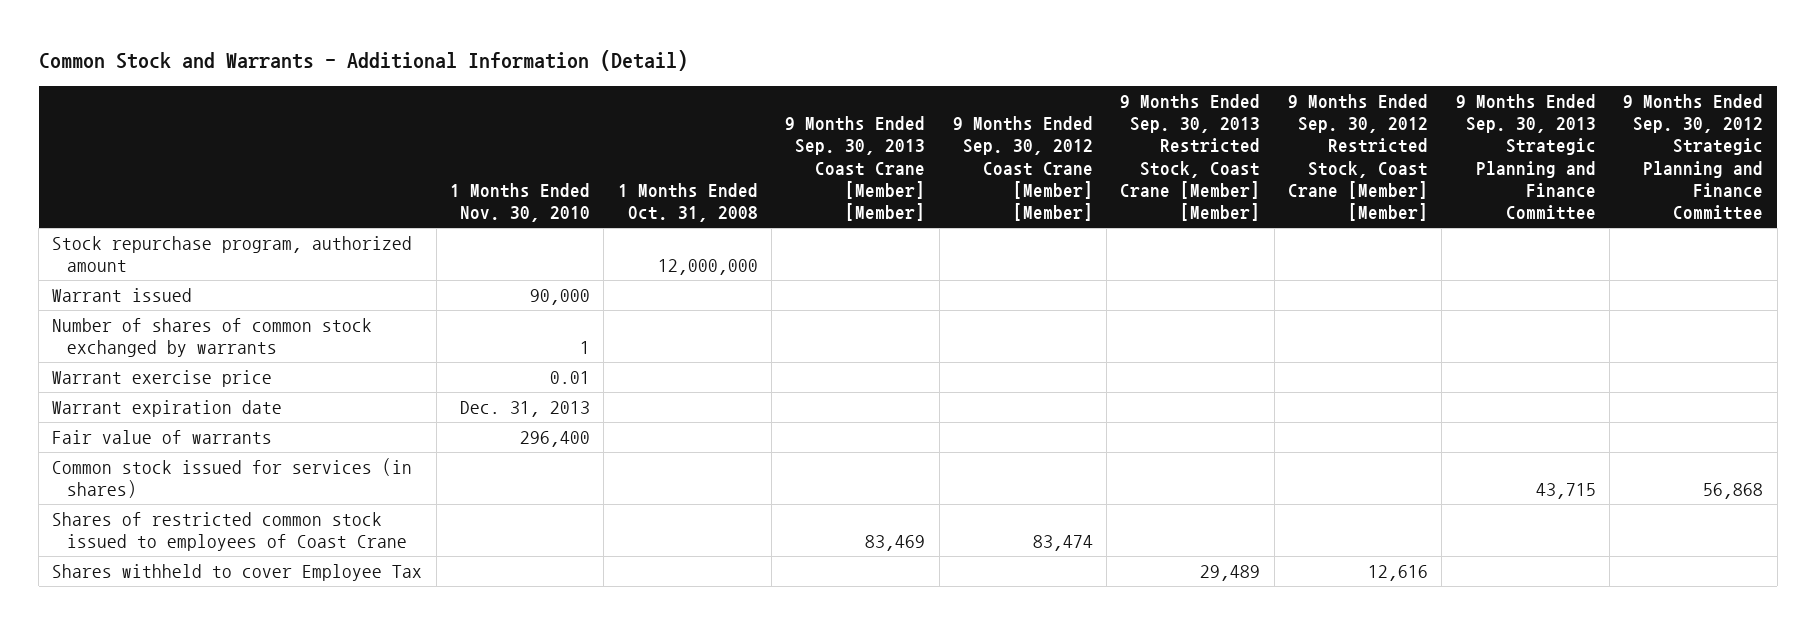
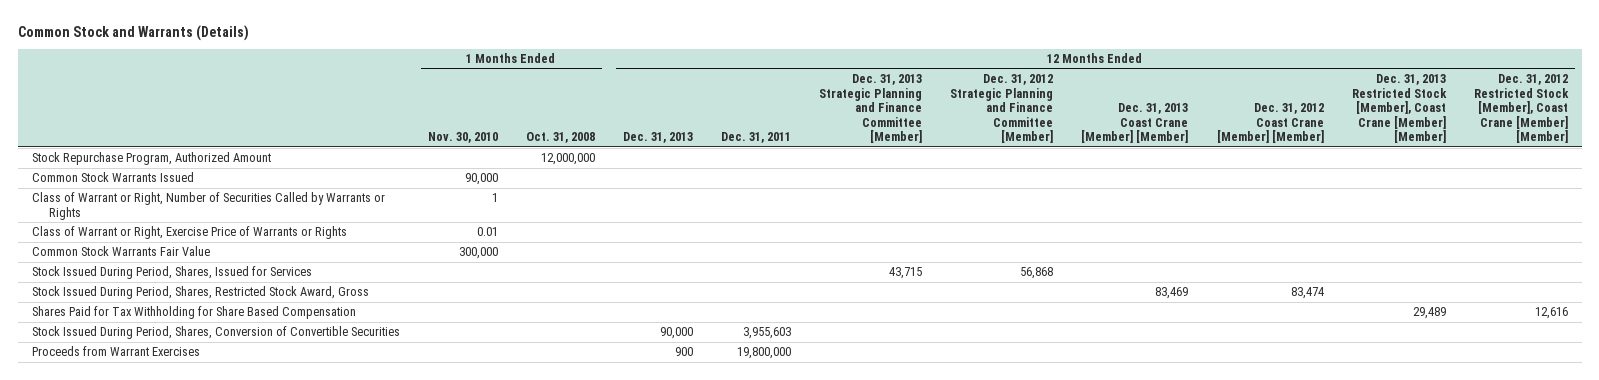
- Common Stock and Warrants - Additional Information (Detail)
+ Common Stock and Warrants (Details)
- | 1 Months Ended Nov. 30, 2010 | 1 Months Ended Oct. 31, 2008 | 9 Months Ended Sep. 30, 2013 Coast Crane [Member] [Member] | 9 Months Ended Sep. 30, 2012 Coast Crane [Member] [Member] | 9 Months Ended Sep. 30, 2013 Restricted Stock, Coast Crane [Member] [Member] | 9 Months Ended Sep. 30, 2012 Restricted Stock, Coast Crane [Member] [Member] | 9 Months Ended Sep. 30, 2013 Strategic Planning and Finance Committee | 9 Months Ended Sep. 30, 2012 Strategic Planning and Finance Committee
+ | 1 Months Ended Nov. 30, 2010 | 1 Months Ended Oct. 31, 2008 | 12 Months Ended Dec. 31, 2013 | 12 Months Ended Dec. 31, 2011 | 12 Months Ended Dec. 31, 2013 Strategic Planning and Finance Committee [Member] | 12 Months Ended Dec. 31, 2012 Strategic Planning and Finance Committee [Member] | 12 Months Ended Dec. 31, 2013 Coast Crane [Member] [Member] | 12 Months Ended Dec. 31, 2012 Coast Crane [Member] [Member] | 12 Months Ended Dec. 31, 2013 Restricted Stock [Member], Coast Crane [Member] [Member] | 12 Months Ended Dec. 31, 2012 Restricted Stock [Member], Coast Crane [Member] [Member]
- Stock repurchase program, authorized amount | | 12,000,000 | | | | | |
- Warrant issued | 90,000 | | | | | | |
- Number of shares of common stock exchanged by warrants | 1 | | | | | | |
- Warrant exercise price | 0.01 | | | | | | |
- Warrant expiration date | Dec. 31, 2013 | | | | | | |
- Fair value of warrants | 296,400 | | | | | | |
- Common stock issued for services (in shares) | | | | | | | 43,715 | 56,868
- Shares of restricted common stock issued to employees of Coast Crane | | | 83,469 | 83,474 | | | |
- Shares withheld to cover Employee Tax | | | | | 29,489 | 12,616 | |
+ Stock Repurchase Program, Authorized Amount | | 12,000,000 | | | | | | | |
+ Common Stock Warrants Issued | 90,000 | | | | | | | | |
+ Class of Warrant or Right, Number of Securities Called by Warrants or Rights | 1 | | | | | | | | |
+ Class of Warrant or Right, Exercise Price of Warrants or Rights | 0.01 | | | | | | | | |
+ Common Stock Warrants Fair Value | 300,000 | | | | | | | | |
+ Stock Issued During Period, Shares, Issued for Services | | | | | 43,715 | 56,868 | | | |
+ Stock Issued During Period, Shares, Restricted Stock Award, Gross | | | | | | | 83,469 | 83,474 | |
+ Shares Paid for Tax Withholding for Share Based Compensation | | | | | | | | | 29,489 | 12,616
+ Stock Issued During Period, Shares, Conversion of Convertible Securities | | | 90,000 | 3,955,603 | | | | | |
+ Proceeds from Warrant Exercises | | | 900 | 19,800,000 | | | | | |

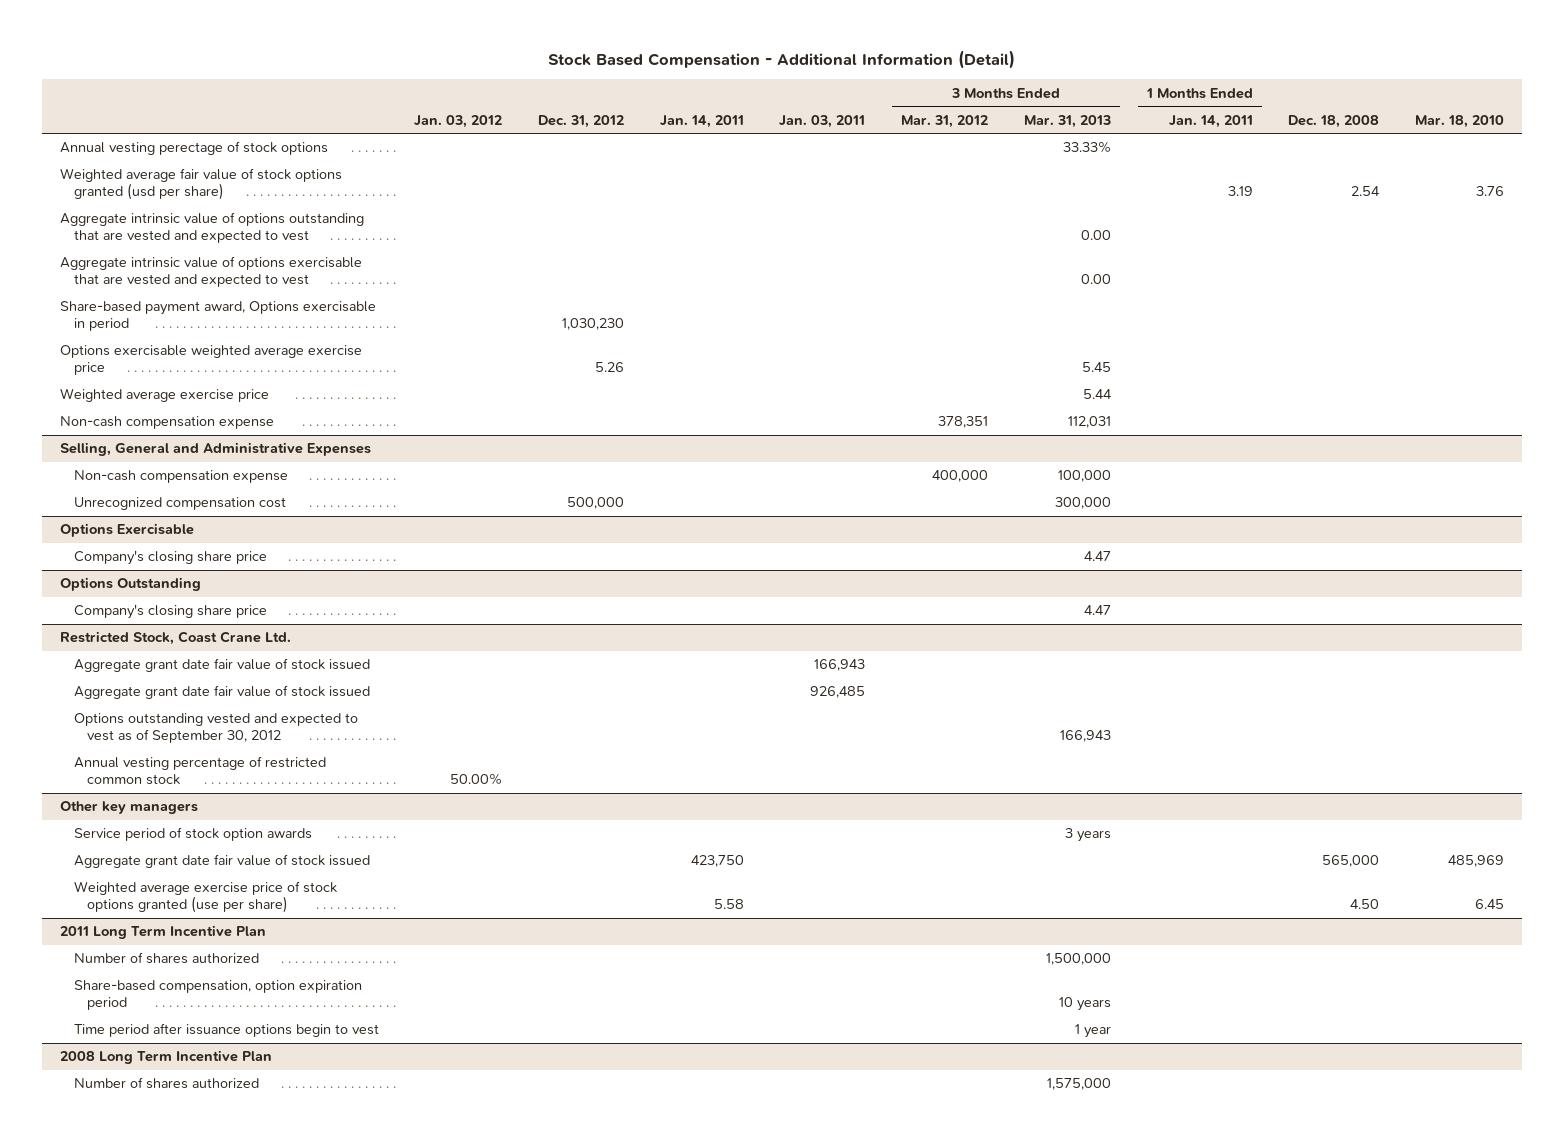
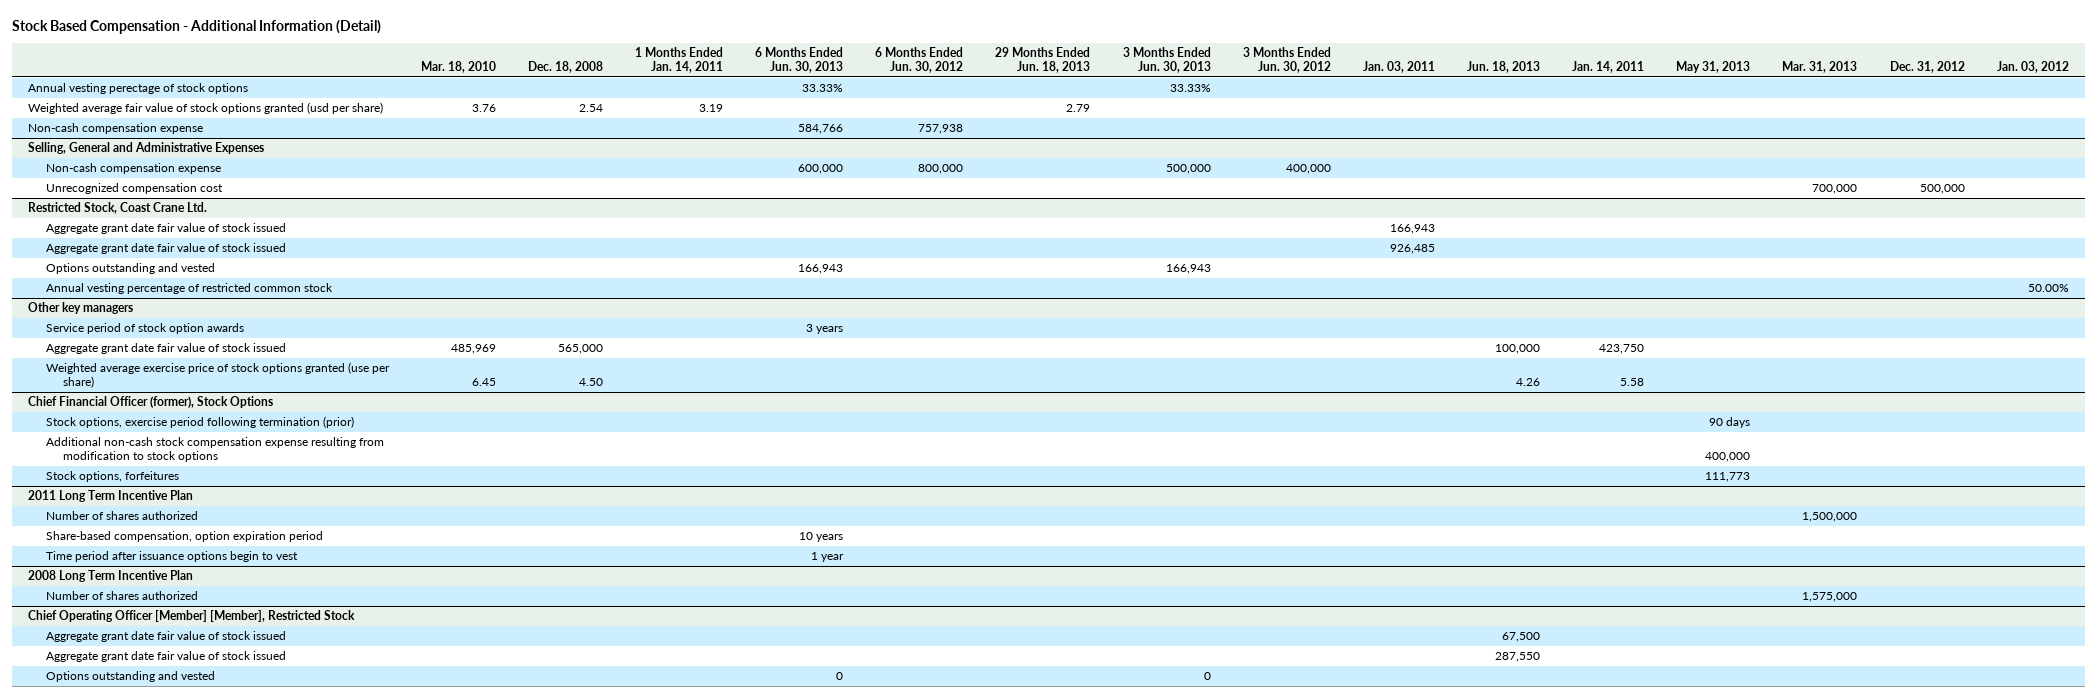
- | Jan. 03, 2012 | Dec. 31, 2012 | Jan. 14, 2011 | Jan. 03, 2011 | 3 Months Ended Mar. 31, 2012 | 3 Months Ended Mar. 31, 2013 | 1 Months Ended Jan. 14, 2011 | Dec. 18, 2008 | Mar. 18, 2010
+ | Mar. 18, 2010 | Dec. 18, 2008 | 1 Months Ended Jan. 14, 2011 | 6 Months Ended Jun. 30, 2013 | 6 Months Ended Jun. 30, 2012 | 29 Months Ended Jun. 18, 2013 | 3 Months Ended Jun. 30, 2013 | 3 Months Ended Jun. 30, 2012 | Jan. 03, 2011 | Jun. 18, 2013 | Jan. 14, 2011 | May 31, 2013 | Mar. 31, 2013 | Dec. 31, 2012 | Jan. 03, 2012
- Aggregate intrinsic value of options outstanding that are vested and expected to vest | | | | | | 0.00 | | |
- Aggregate intrinsic value of options exercisable that are vested and expected to vest | | | | | | 0.00 | | |
- Share-based payment award, Options exercisable in period | | 1,030,230 | | | | | | |
- Options exercisable weighted average exercise price | | 5.26 | | | | 5.45 | | |
- Weighted average exercise price | | | | | | 5.44 | | |
- Options Exercisable
- Company's closing share price | | | | | | 4.47 | | |
- Options Outstanding
- Company's closing share price | | | | | | 4.47 | | |
@ Restricted Stock, Coast Crane Ltd.
- Options outstanding vested and expected to vest as of September 30, 2012 | | | | | | 166,943 | | |
+ Options outstanding and vested | | | | 166,943 | | | 166,943 | | | | | | | |
+ Chief Financial Officer (former), Stock Options
+ Stock options, exercise period following termination (prior) | | | | | | | | | | | | 90 days | | |
+ Additional non-cash stock compensation expense resulting from modification to stock options | | | | | | | | | | | | 400,000 | | |
+ Stock options, forfeitures | | | | | | | | | | | | 111,773 | | |
+ Chief Operating Officer [Member] [Member], Restricted Stock
+ Aggregate grant date fair value of stock issued | | | | | | | | | | 67,500 | | | | |
+ Aggregate grant date fair value of stock issued | | | | | | | | | | 287,550 | | | | |
+ Options outstanding and vested | | | | 0 | | | 0 | | | | | | | |

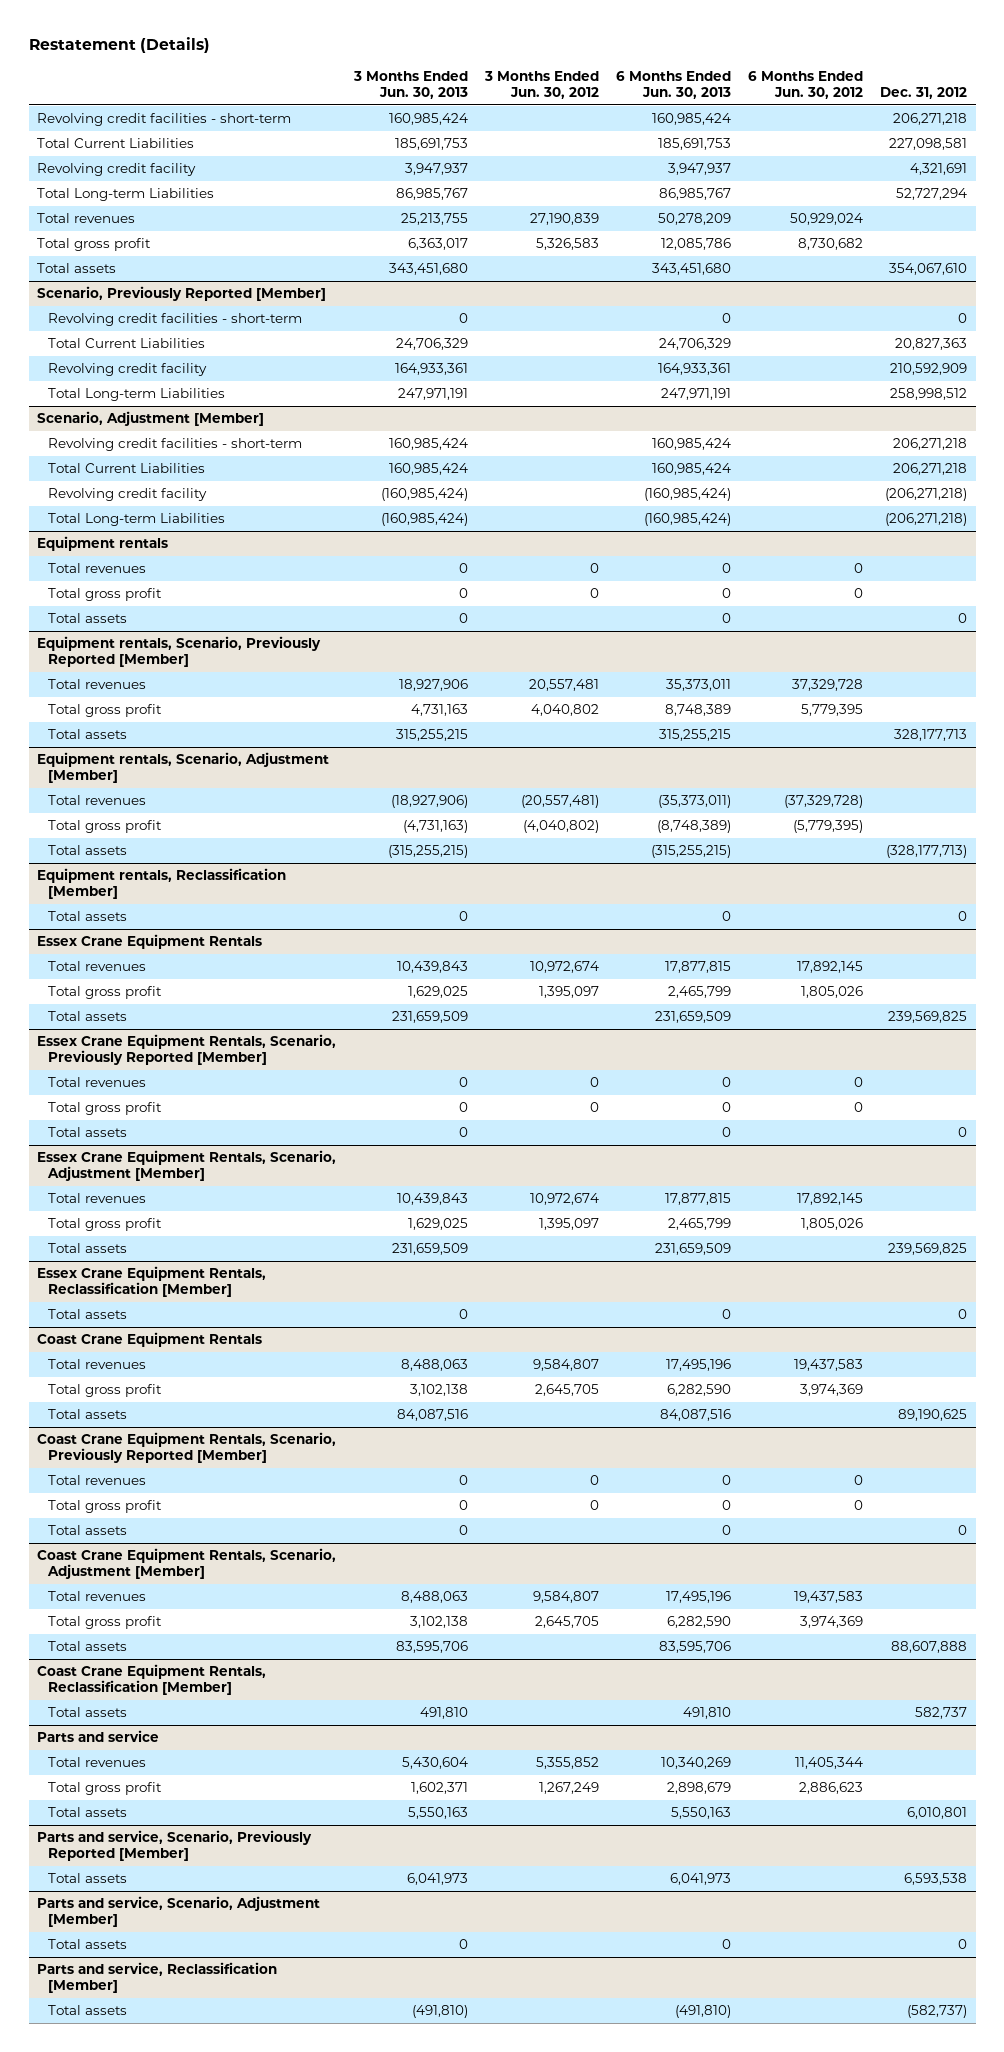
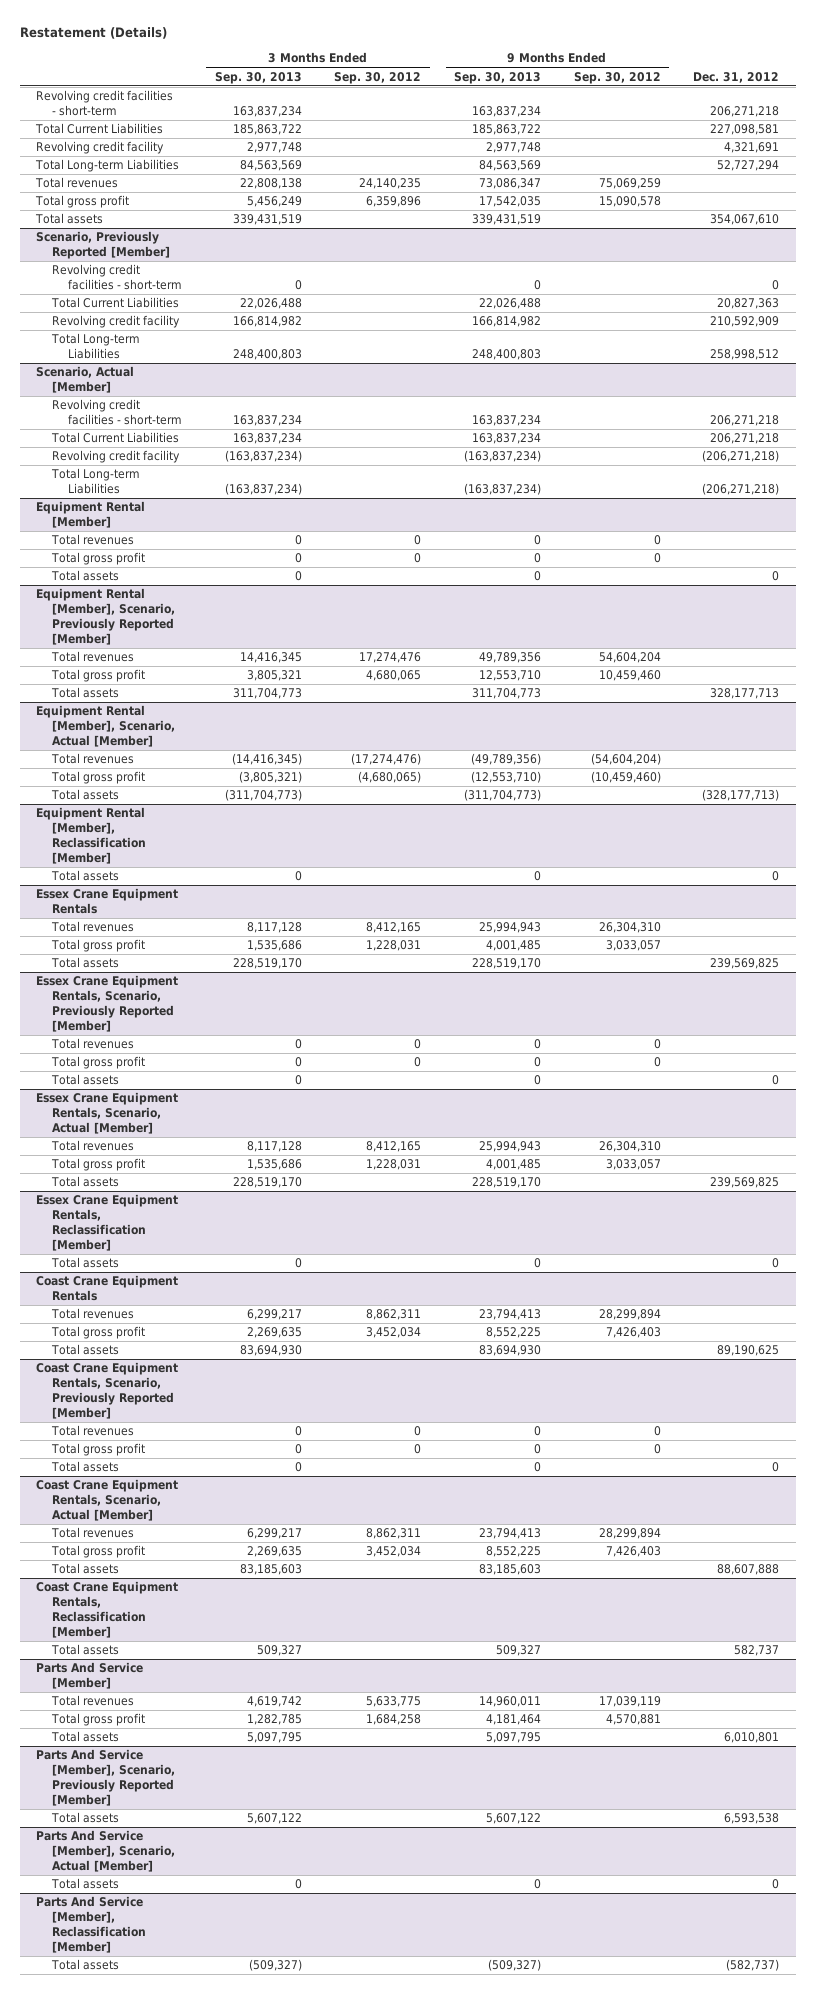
- | 3 Months Ended Jun. 30, 2013 | 3 Months Ended Jun. 30, 2012 | 6 Months Ended Jun. 30, 2013 | 6 Months Ended Jun. 30, 2012 | Dec. 31, 2012
+ | 3 Months Ended Sep. 30, 2013 | 3 Months Ended Sep. 30, 2012 | 9 Months Ended Sep. 30, 2013 | 9 Months Ended Sep. 30, 2012 | Dec. 31, 2012
- Scenario, Adjustment [Member]
+ Scenario, Actual [Member]
- Equipment rentals
+ Equipment Rental [Member]
- Equipment rentals, Scenario, Previously Reported [Member]
+ Equipment Rental [Member], Scenario, Previously Reported [Member]
- Equipment rentals, Scenario, Adjustment [Member]
+ Equipment Rental [Member], Scenario, Actual [Member]
- Equipment rentals, Reclassification [Member]
+ Equipment Rental [Member], Reclassification [Member]
- Essex Crane Equipment Rentals, Scenario, Adjustment [Member]
+ Essex Crane Equipment Rentals, Scenario, Actual [Member]
- Coast Crane Equipment Rentals, Scenario, Adjustment [Member]
+ Coast Crane Equipment Rentals, Scenario, Actual [Member]
- Parts and service
+ Parts And Service [Member]
- Parts and service, Scenario, Previously Reported [Member]
+ Parts And Service [Member], Scenario, Previously Reported [Member]
- Parts and service, Scenario, Adjustment [Member]
+ Parts And Service [Member], Scenario, Actual [Member]
- Parts and service, Reclassification [Member]
+ Parts And Service [Member], Reclassification [Member]

